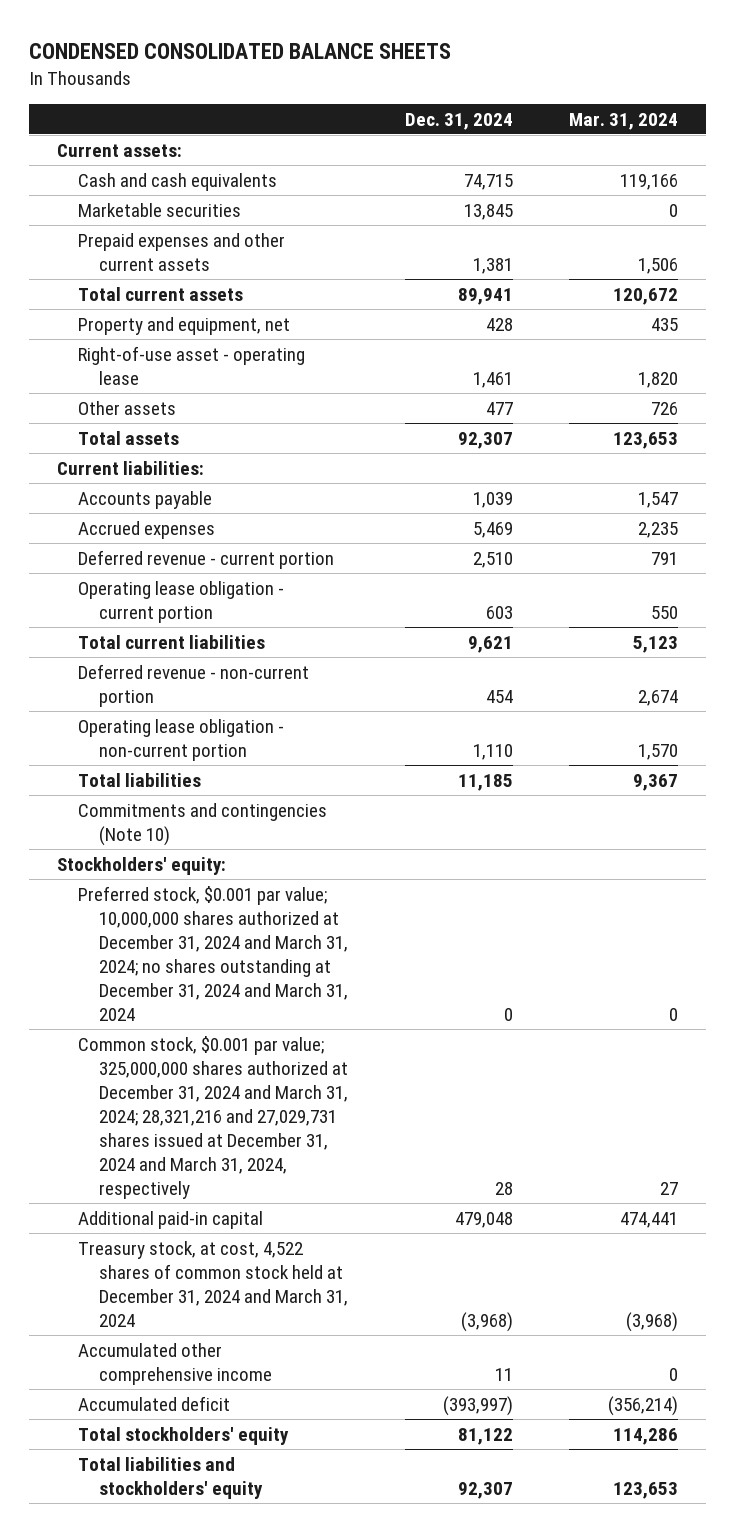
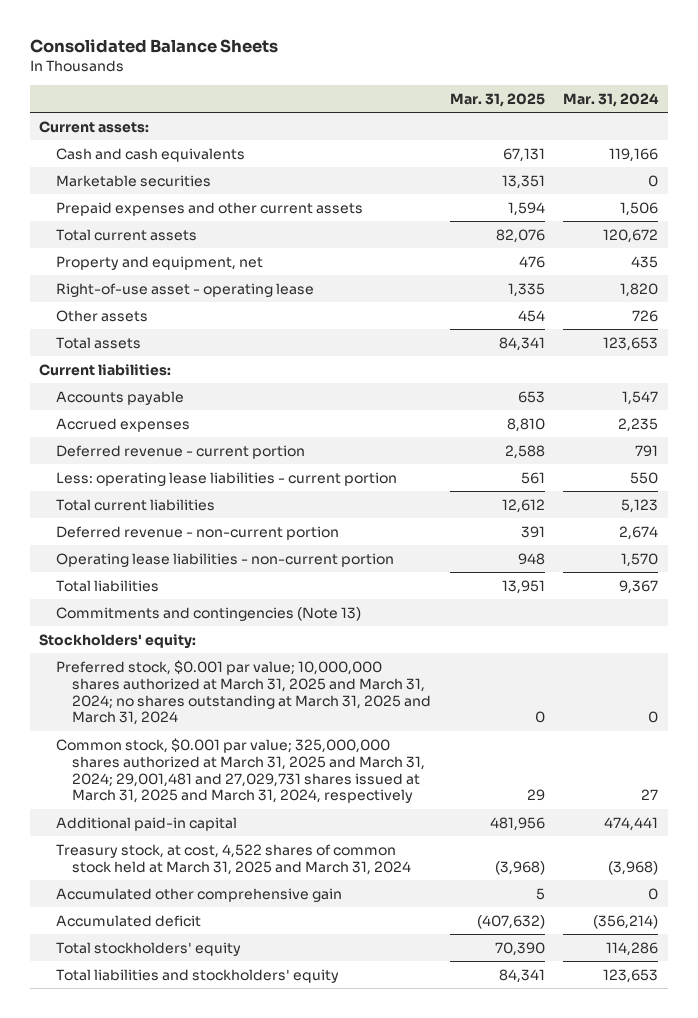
- CONDENSED CONSOLIDATED BALANCE SHEETS
+ Consolidated Balance Sheets
- | Dec. 31, 2024 | Mar. 31, 2024
+ | Mar. 31, 2025 | Mar. 31, 2024
- Operating lease obligation - current portion | 603 | 550
+ Less: operating lease liabilities - current portion | 561 | 550
- Operating lease obligation - non-current portion | 1,110 | 1,570
+ Operating lease liabilities - non-current portion | 948 | 1,570
- Commitments and contingencies (Note 10)
+ Commitments and contingencies (Note 13)
- Preferred stock, $0.001 par value; 10,000,000 shares authorized at December 31, 2024 and March 31, 2024; no shares outstanding at December 31, 2024 and March 31, 2024 | 0 | 0
- Common stock, $0.001 par value; 325,000,000 shares authorized at December 31, 2024 and March 31, 2024; 28,321,216 and 27,029,731 shares issued at December 31, 2024 and March 31, 2024, respectively | 28 | 27
+ Preferred stock, $0.001 par value; 10,000,000 shares authorized at March 31, 2025 and March 31, 2024; no shares outstanding at March 31, 2025 and March 31, 2024 | 0 | 0
+ Common stock, $0.001 par value; 325,000,000 shares authorized at March 31, 2025 and March 31, 2024; 29,001,481 and 27,029,731 shares issued at March 31, 2025 and March 31, 2024, respectively | 29 | 27
- Treasury stock, at cost, 4,522 shares of common stock held at December 31, 2024 and March 31, 2024 | (3,968) | (3,968)
- Accumulated other comprehensive income | 11 | 0
+ Treasury stock, at cost, 4,522 shares of common stock held at March 31, 2025 and March 31, 2024 | (3,968) | (3,968)
+ Accumulated other comprehensive gain | 5 | 0

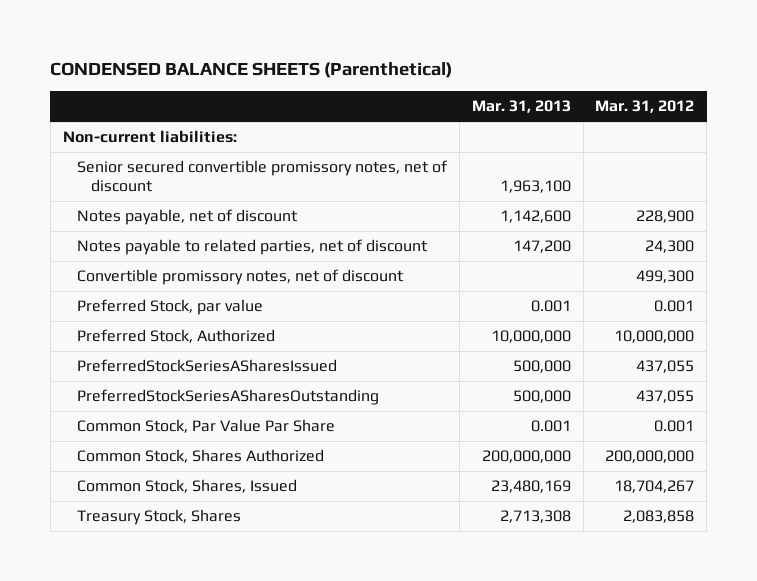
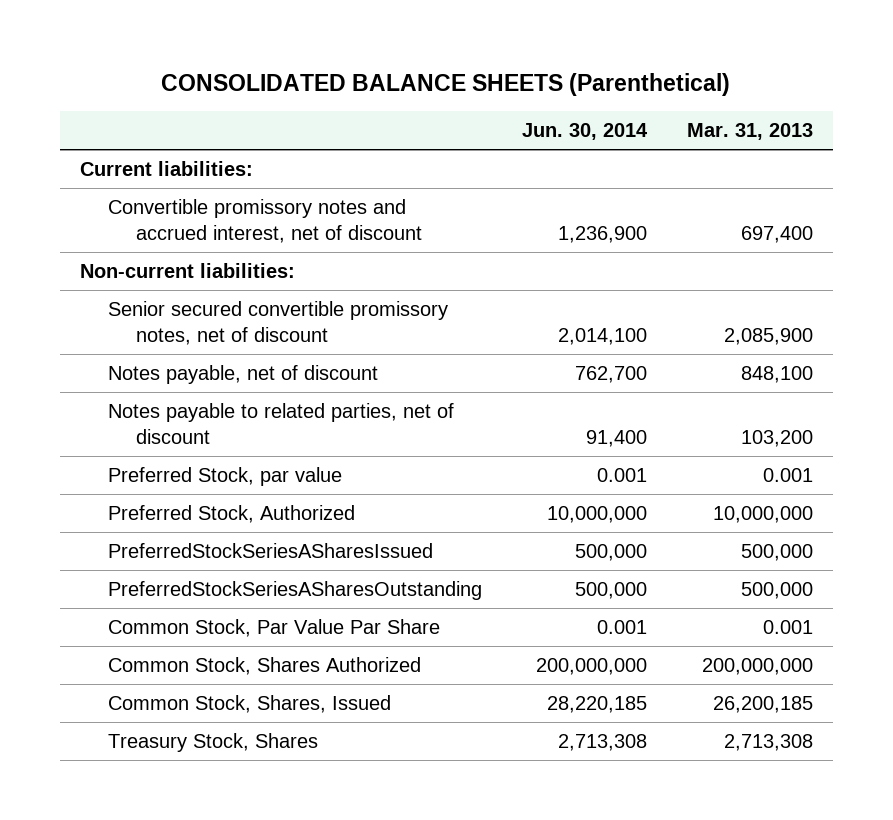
- CONDENSED BALANCE SHEETS (Parenthetical)
+ CONSOLIDATED BALANCE SHEETS (Parenthetical)
- | Mar. 31, 2013 | Mar. 31, 2012
+ | Jun. 30, 2014 | Mar. 31, 2013
+ Current liabilities:
+ Convertible promissory notes and accrued interest, net of discount | 1,236,900 | 697,400
- Senior secured convertible promissory notes, net of discount | 1,963,100 |
- Notes payable, net of discount | 1,142,600 | 228,900
- Notes payable to related parties, net of discount | 147,200 | 24,300
- Convertible promissory notes, net of discount | | 499,300
+ Senior secured convertible promissory notes, net of discount | 2,014,100 | 2,085,900
+ Notes payable, net of discount | 762,700 | 848,100
+ Notes payable to related parties, net of discount | 91,400 | 103,200
- Common Stock, Shares, Issued | 23,480,169 | 18,704,267
+ Common Stock, Shares, Issued | 28,220,185 | 26,200,185

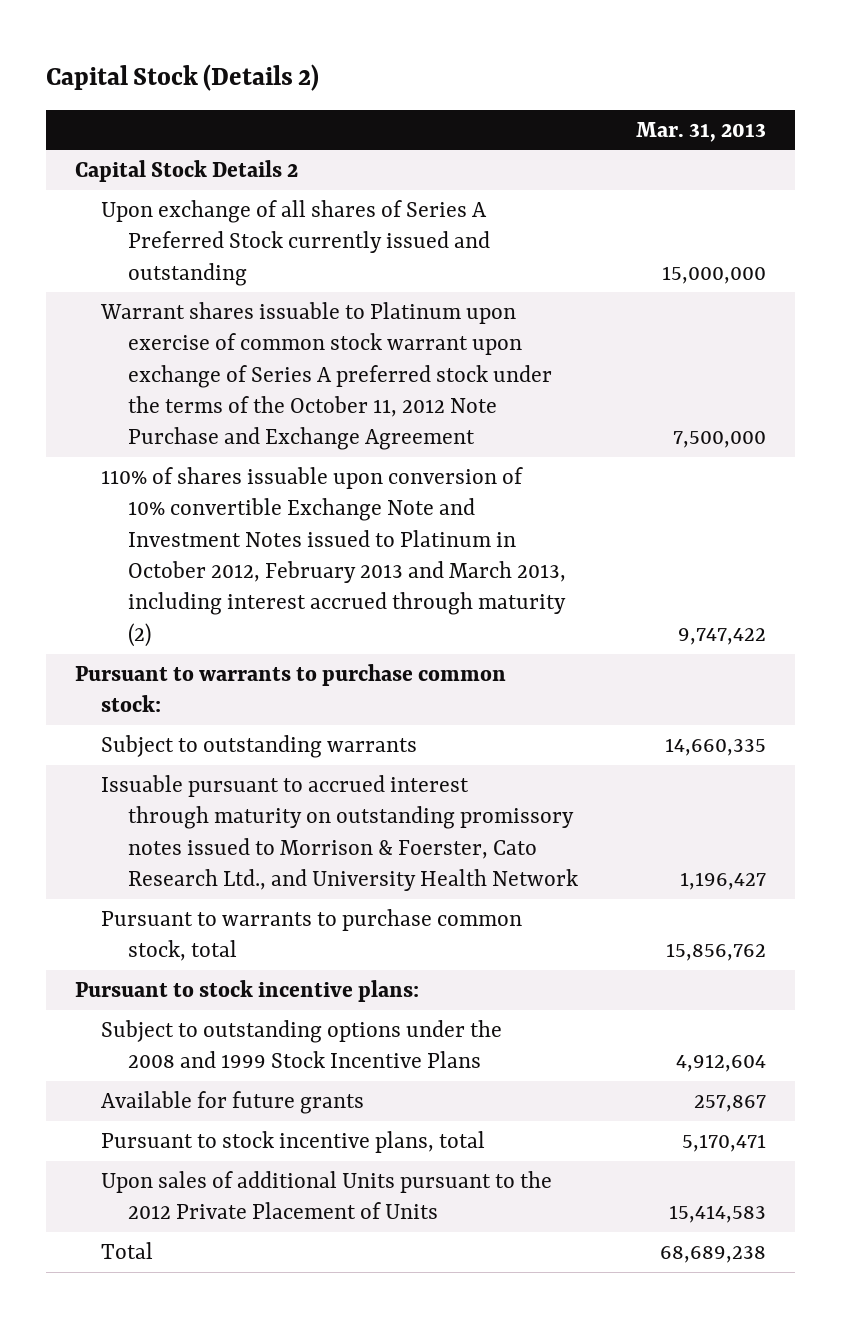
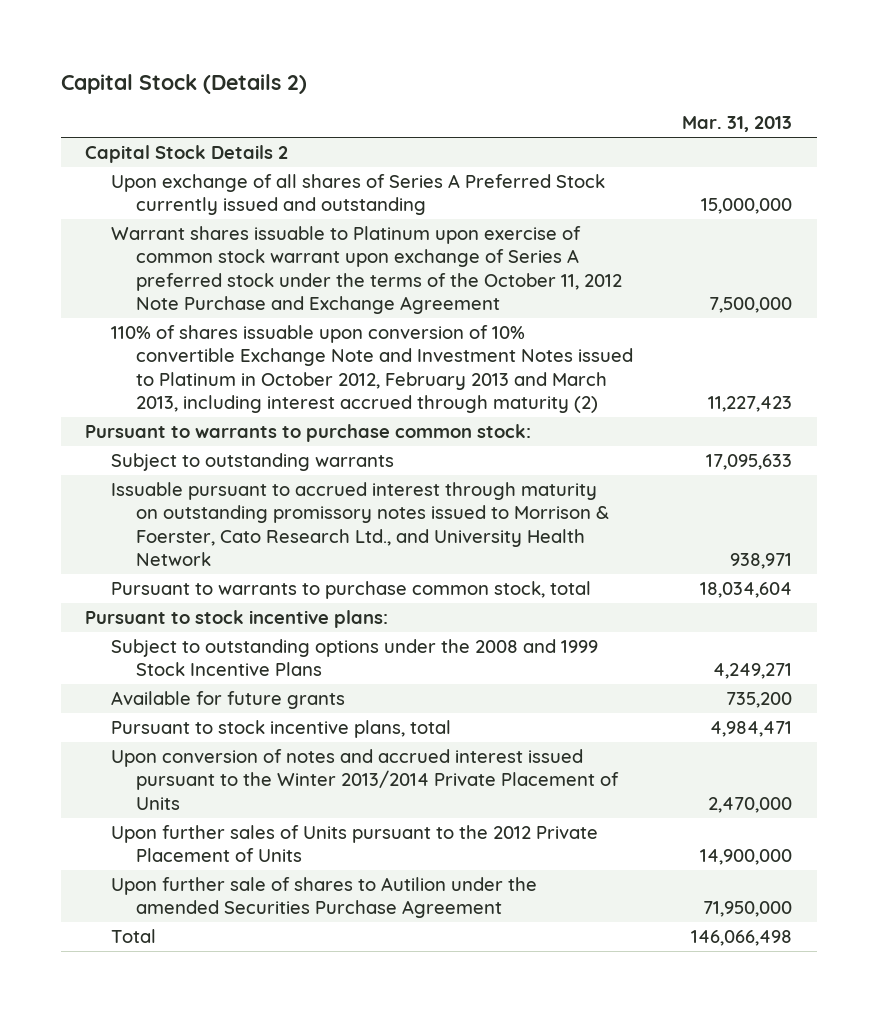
- 110% of shares issuable upon conversion of 10% convertible Exchange Note and Investment Notes issued to Platinum in October 2012, February 2013 and March 2013, including interest accrued through maturity (2) | 9,747,422
+ 110% of shares issuable upon conversion of 10% convertible Exchange Note and Investment Notes issued to Platinum in October 2012, February 2013 and March 2013, including interest accrued through maturity (2) | 11,227,423
- Subject to outstanding warrants | 14,660,335
- Issuable pursuant to accrued interest through maturity on outstanding promissory notes issued to Morrison & Foerster, Cato Research Ltd., and University Health Network | 1,196,427
- Pursuant to warrants to purchase common stock, total | 15,856,762
+ Subject to outstanding warrants | 17,095,633
+ Issuable pursuant to accrued interest through maturity on outstanding promissory notes issued to Morrison & Foerster, Cato Research Ltd., and University Health Network | 938,971
+ Pursuant to warrants to purchase common stock, total | 18,034,604
- Subject to outstanding options under the 2008 and 1999 Stock Incentive Plans | 4,912,604
- Available for future grants | 257,867
- Pursuant to stock incentive plans, total | 5,170,471
- Upon sales of additional Units pursuant to the 2012 Private Placement of Units | 15,414,583
- Total | 68,689,238
+ Subject to outstanding options under the 2008 and 1999 Stock Incentive Plans | 4,249,271
+ Available for future grants | 735,200
+ Pursuant to stock incentive plans, total | 4,984,471
+ Upon conversion of notes and accrued interest issued pursuant to the Winter 2013/2014 Private Placement of Units | 2,470,000
+ Upon further sales of Units pursuant to the 2012 Private Placement of Units | 14,900,000
+ Upon further sale of shares to Autilion under the amended Securities Purchase Agreement | 71,950,000
+ Total | 146,066,498

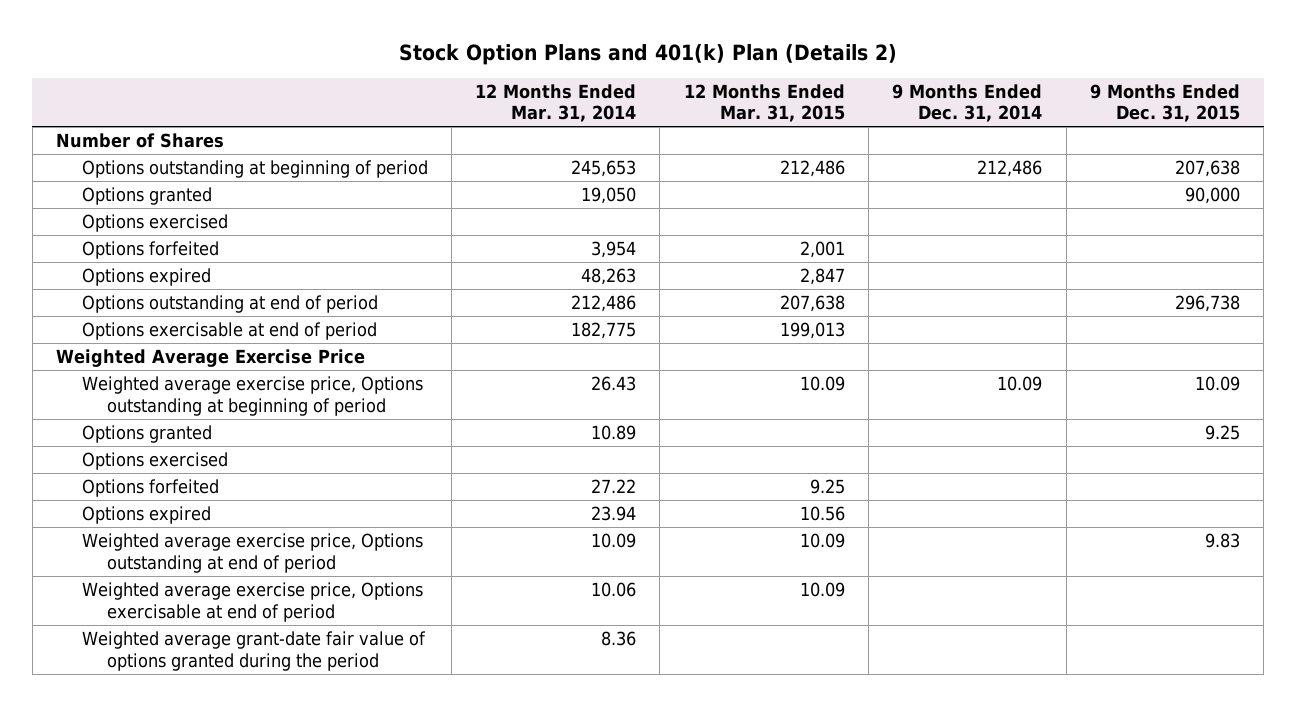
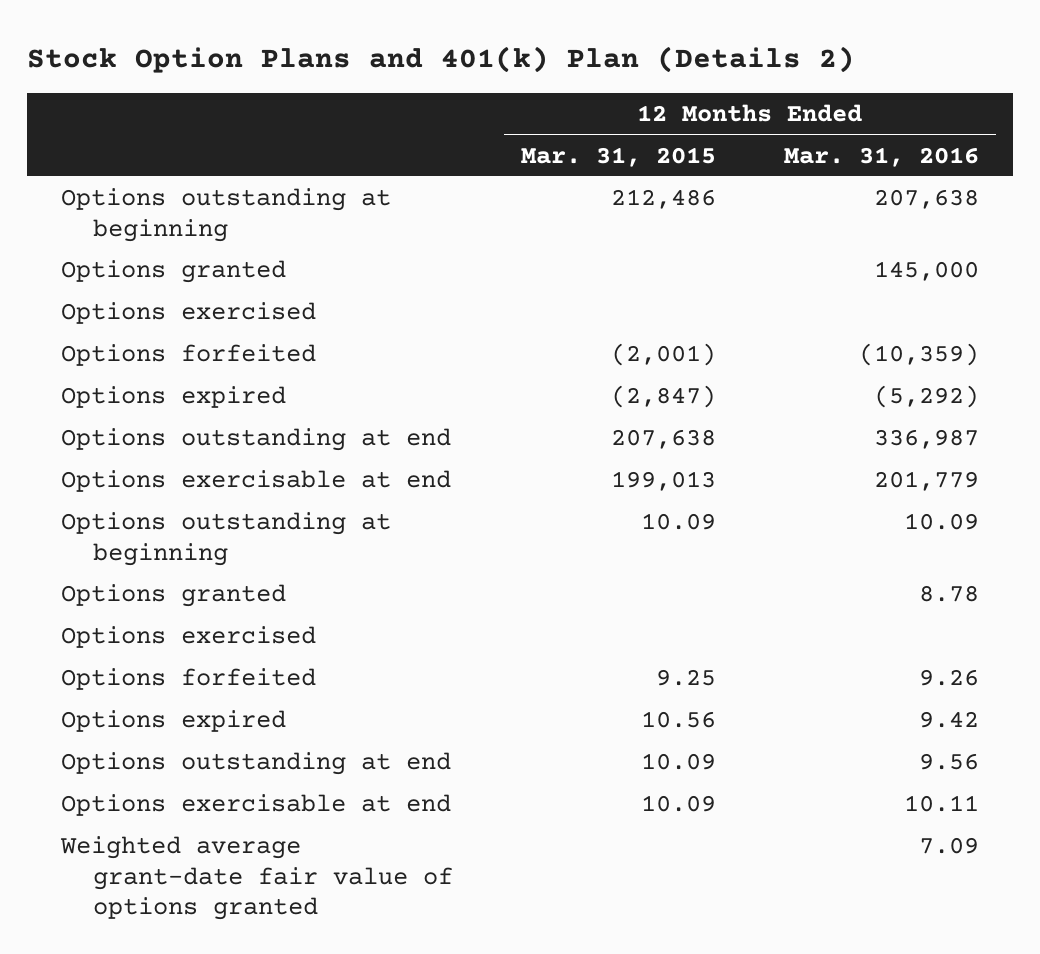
- | 12 Months Ended Mar. 31, 2014 | 12 Months Ended Mar. 31, 2015 | 9 Months Ended Dec. 31, 2014 | 9 Months Ended Dec. 31, 2015
+ | 12 Months Ended Mar. 31, 2015 | 12 Months Ended Mar. 31, 2016
- Number of Shares
- Options outstanding at beginning of period | 245,653 | 212,486 | 212,486 | 207,638
+ Options outstanding at beginning | 212,486 | 207,638
- Options forfeited | 3,954 | 2,001 | |
- Options expired | 48,263 | 2,847 | |
- Options outstanding at end of period | 212,486 | 207,638 | | 296,738
- Options exercisable at end of period | 182,775 | 199,013 | |
- Weighted Average Exercise Price
- Weighted average exercise price, Options outstanding at beginning of period | 26.43 | 10.09 | 10.09 | 10.09
+ Options forfeited | (2,001) | (10,359)
+ Options expired | (2,847) | (5,292)
+ Options outstanding at end | 207,638 | 336,987
+ Options exercisable at end | 199,013 | 201,779
+ Options outstanding at beginning | 10.09 | 10.09
- Weighted average exercise price, Options outstanding at end of period | 10.09 | 10.09 | | 9.83
- Weighted average exercise price, Options exercisable at end of period | 10.06 | 10.09 | |
- Weighted average grant-date fair value of options granted during the period | 8.36 | | |
+ Options outstanding at end | 10.09 | 9.56
+ Options exercisable at end | 10.09 | 10.11
+ Weighted average grant-date fair value of options granted | | 7.09

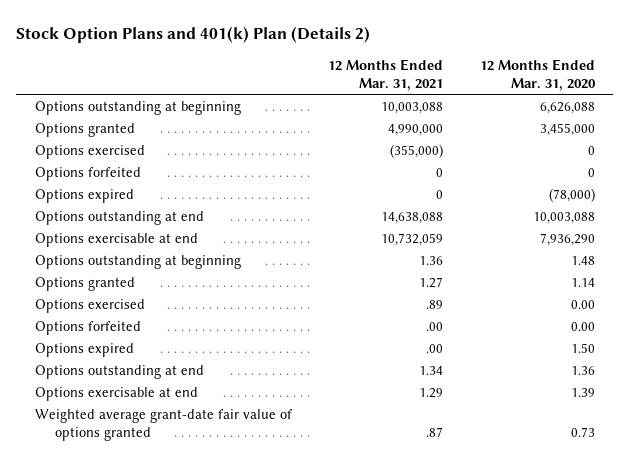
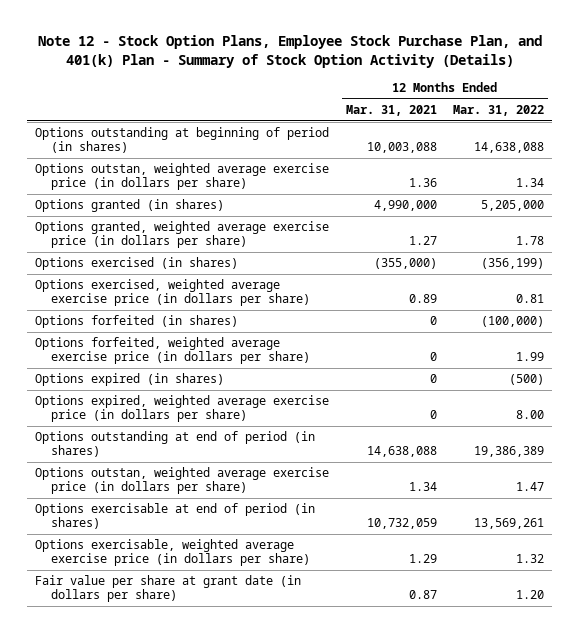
- Stock Option Plans and 401(k) Plan (Details 2)
+ Note 12 - Stock Option Plans, Employee Stock Purchase Plan, and 401(k) Plan - Summary of Stock Option Activity (Details)
- | 12 Months Ended Mar. 31, 2021 | 12 Months Ended Mar. 31, 2020
+ | 12 Months Ended Mar. 31, 2021 | 12 Months Ended Mar. 31, 2022
- Options outstanding at beginning | 10,003,088 | 6,626,088
- Options granted | 4,990,000 | 3,455,000
- Options exercised | (355,000) | 0
- Options forfeited | 0 | 0
- Options expired | 0 | (78,000)
- Options outstanding at end | 14,638,088 | 10,003,088
- Options exercisable at end | 10,732,059 | 7,936,290
- Options outstanding at beginning | 1.36 | 1.48
- Options granted | 1.27 | 1.14
- Options exercised | .89 | 0.00
- Options forfeited | .00 | 0.00
- Options expired | .00 | 1.50
- Options outstanding at end | 1.34 | 1.36
- Options exercisable at end | 1.29 | 1.39
- Weighted average grant-date fair value of options granted | .87 | 0.73
+ Options outstanding at beginning of period (in shares) | 10,003,088 | 14,638,088
+ Options outstan, weighted average exercise price (in dollars per share) | 1.36 | 1.34
+ Options granted (in shares) | 4,990,000 | 5,205,000
+ Options granted, weighted average exercise price (in dollars per share) | 1.27 | 1.78
+ Options exercised (in shares) | (355,000) | (356,199)
+ Options exercised, weighted average exercise price (in dollars per share) | 0.89 | 0.81
+ Options forfeited (in shares) | 0 | (100,000)
+ Options forfeited, weighted average exercise price (in dollars per share) | 0 | 1.99
+ Options expired (in shares) | 0 | (500)
+ Options expired, weighted average exercise price (in dollars per share) | 0 | 8.00
+ Options outstanding at end of period (in shares) | 14,638,088 | 19,386,389
+ Options outstan, weighted average exercise price (in dollars per share) | 1.34 | 1.47
+ Options exercisable at end of period (in shares) | 10,732,059 | 13,569,261
+ Options exercisable, weighted average exercise price (in dollars per share) | 1.29 | 1.32
+ Fair value per share at grant date (in dollars per share) | 0.87 | 1.20

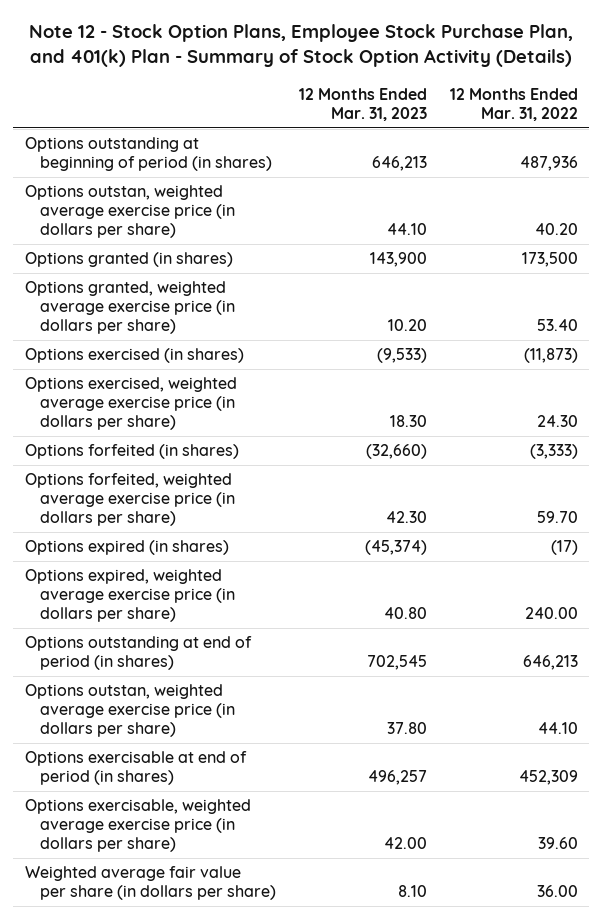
- | 12 Months Ended Mar. 31, 2021 | 12 Months Ended Mar. 31, 2022
+ | 12 Months Ended Mar. 31, 2023 | 12 Months Ended Mar. 31, 2022
- Options outstanding at beginning of period (in shares) | 10,003,088 | 14,638,088
- Options outstan, weighted average exercise price (in dollars per share) | 1.36 | 1.34
- Options granted (in shares) | 4,990,000 | 5,205,000
- Options granted, weighted average exercise price (in dollars per share) | 1.27 | 1.78
- Options exercised (in shares) | (355,000) | (356,199)
- Options exercised, weighted average exercise price (in dollars per share) | 0.89 | 0.81
- Options forfeited (in shares) | 0 | (100,000)
- Options forfeited, weighted average exercise price (in dollars per share) | 0 | 1.99
- Options expired (in shares) | 0 | (500)
- Options expired, weighted average exercise price (in dollars per share) | 0 | 8.00
- Options outstanding at end of period (in shares) | 14,638,088 | 19,386,389
- Options outstan, weighted average exercise price (in dollars per share) | 1.34 | 1.47
- Options exercisable at end of period (in shares) | 10,732,059 | 13,569,261
- Options exercisable, weighted average exercise price (in dollars per share) | 1.29 | 1.32
- Fair value per share at grant date (in dollars per share) | 0.87 | 1.20
+ Options outstanding at beginning of period (in shares) | 646,213 | 487,936
+ Options outstan, weighted average exercise price (in dollars per share) | 44.10 | 40.20
+ Options granted (in shares) | 143,900 | 173,500
+ Options granted, weighted average exercise price (in dollars per share) | 10.20 | 53.40
+ Options exercised (in shares) | (9,533) | (11,873)
+ Options exercised, weighted average exercise price (in dollars per share) | 18.30 | 24.30
+ Options forfeited (in shares) | (32,660) | (3,333)
+ Options forfeited, weighted average exercise price (in dollars per share) | 42.30 | 59.70
+ Options expired (in shares) | (45,374) | (17)
+ Options expired, weighted average exercise price (in dollars per share) | 40.80 | 240.00
+ Options outstanding at end of period (in shares) | 702,545 | 646,213
+ Options outstan, weighted average exercise price (in dollars per share) | 37.80 | 44.10
+ Options exercisable at end of period (in shares) | 496,257 | 452,309
+ Options exercisable, weighted average exercise price (in dollars per share) | 42.00 | 39.60
+ Weighted average fair value per share (in dollars per share) | 8.10 | 36.00

